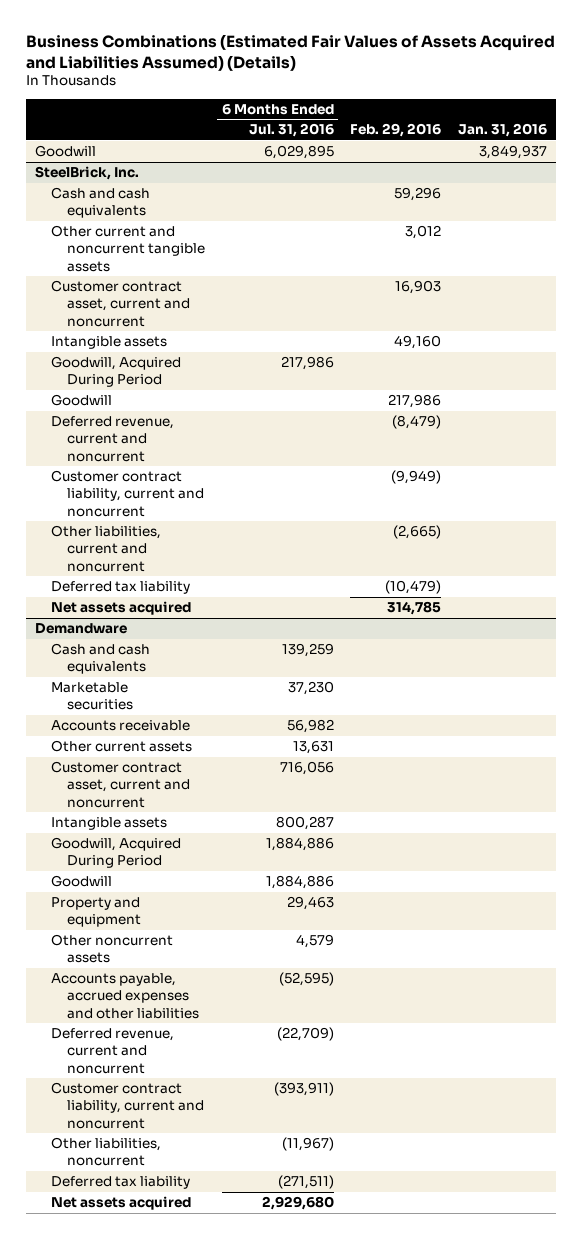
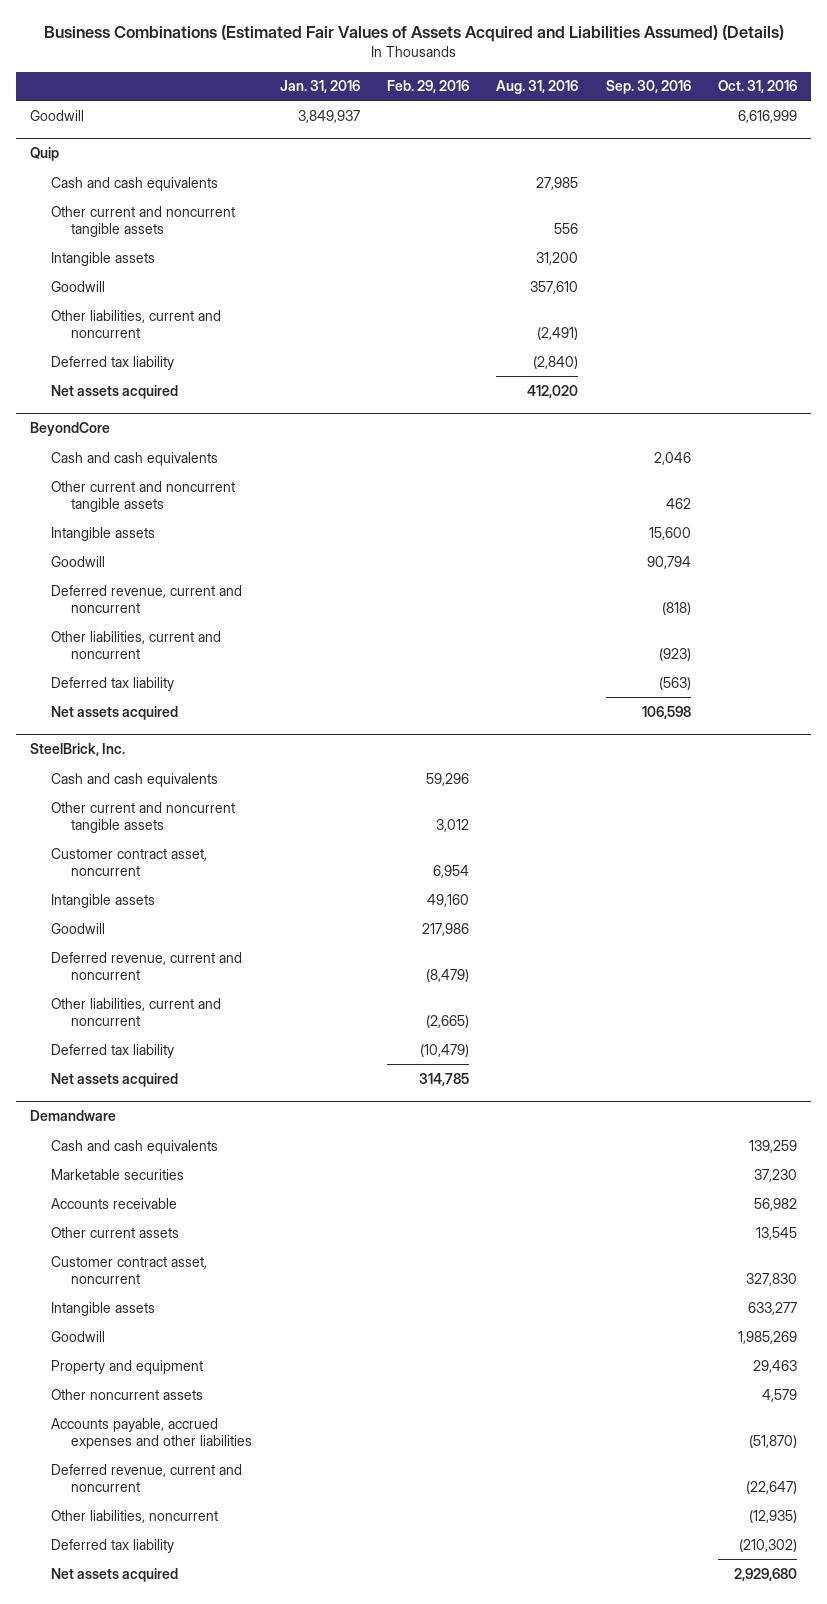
- | 6 Months Ended Jul. 31, 2016 | Feb. 29, 2016 | Jan. 31, 2016
+ | Jan. 31, 2016 | Feb. 29, 2016 | Aug. 31, 2016 | Sep. 30, 2016 | Oct. 31, 2016
+ Quip
+ Cash and cash equivalents | | | 27,985 | |
+ Other current and noncurrent tangible assets | | | 556 | |
+ Intangible assets | | | 31,200 | |
+ Goodwill | | | 357,610 | |
+ Other liabilities, current and noncurrent | | | (2,491) | |
+ Deferred tax liability | | | (2,840) | |
+ Net assets acquired | | | 412,020 | |
+ BeyondCore
+ Cash and cash equivalents | | | | 2,046 |
+ Other current and noncurrent tangible assets | | | | 462 |
+ Intangible assets | | | | 15,600 |
+ Goodwill | | | | 90,794 |
+ Deferred revenue, current and noncurrent | | | | (818) |
+ Other liabilities, current and noncurrent | | | | (923) |
+ Deferred tax liability | | | | (563) |
+ Net assets acquired | | | | 106,598 |
@ SteelBrick, Inc.
- Customer contract asset, current and noncurrent | | 16,903 |
+ Customer contract asset, noncurrent | | 6,954 | | |
- Goodwill, Acquired During Period | 217,986 | |
- Customer contract liability, current and noncurrent | | (9,949) |
@ Demandware
- Customer contract asset, current and noncurrent | 716,056 | |
+ Customer contract asset, noncurrent | | | | | 327,830
- Goodwill, Acquired During Period | 1,884,886 | |
- Customer contract liability, current and noncurrent | (393,911) | |

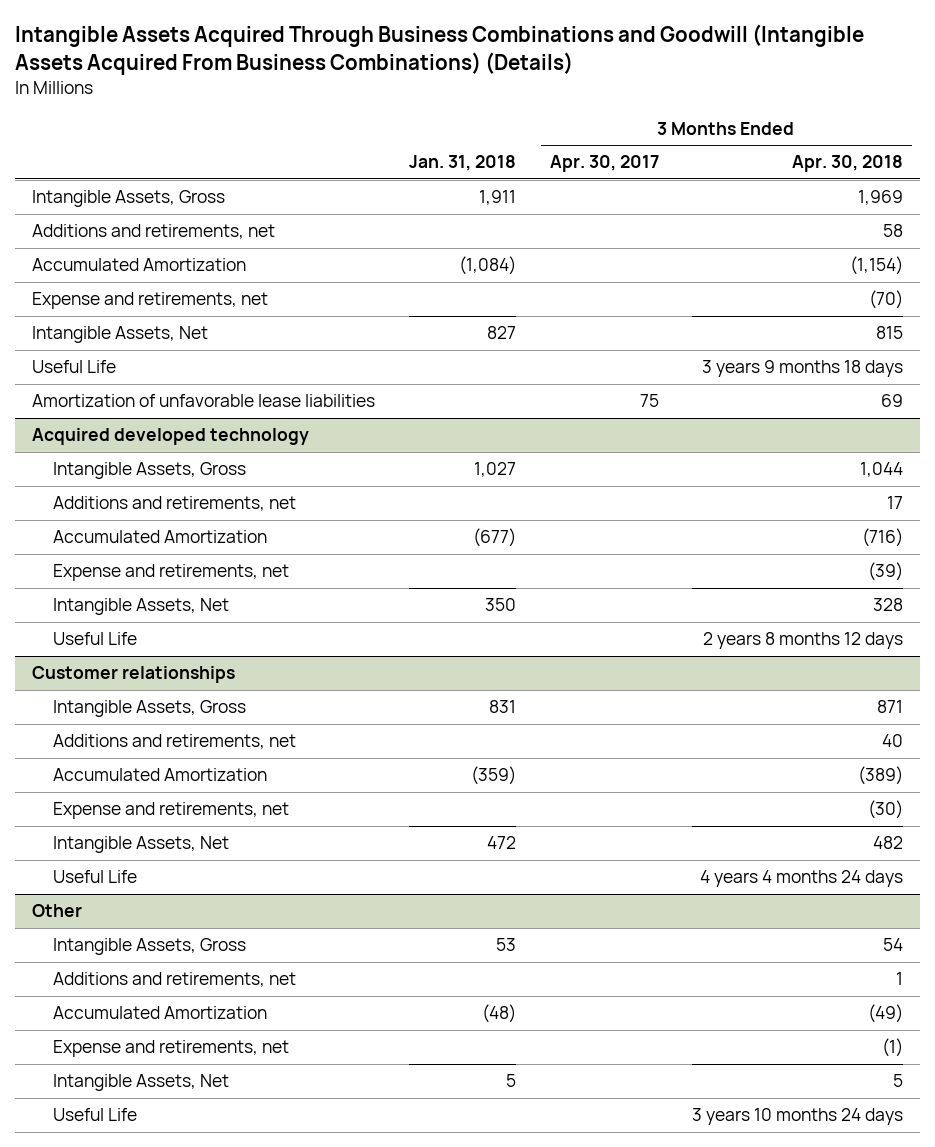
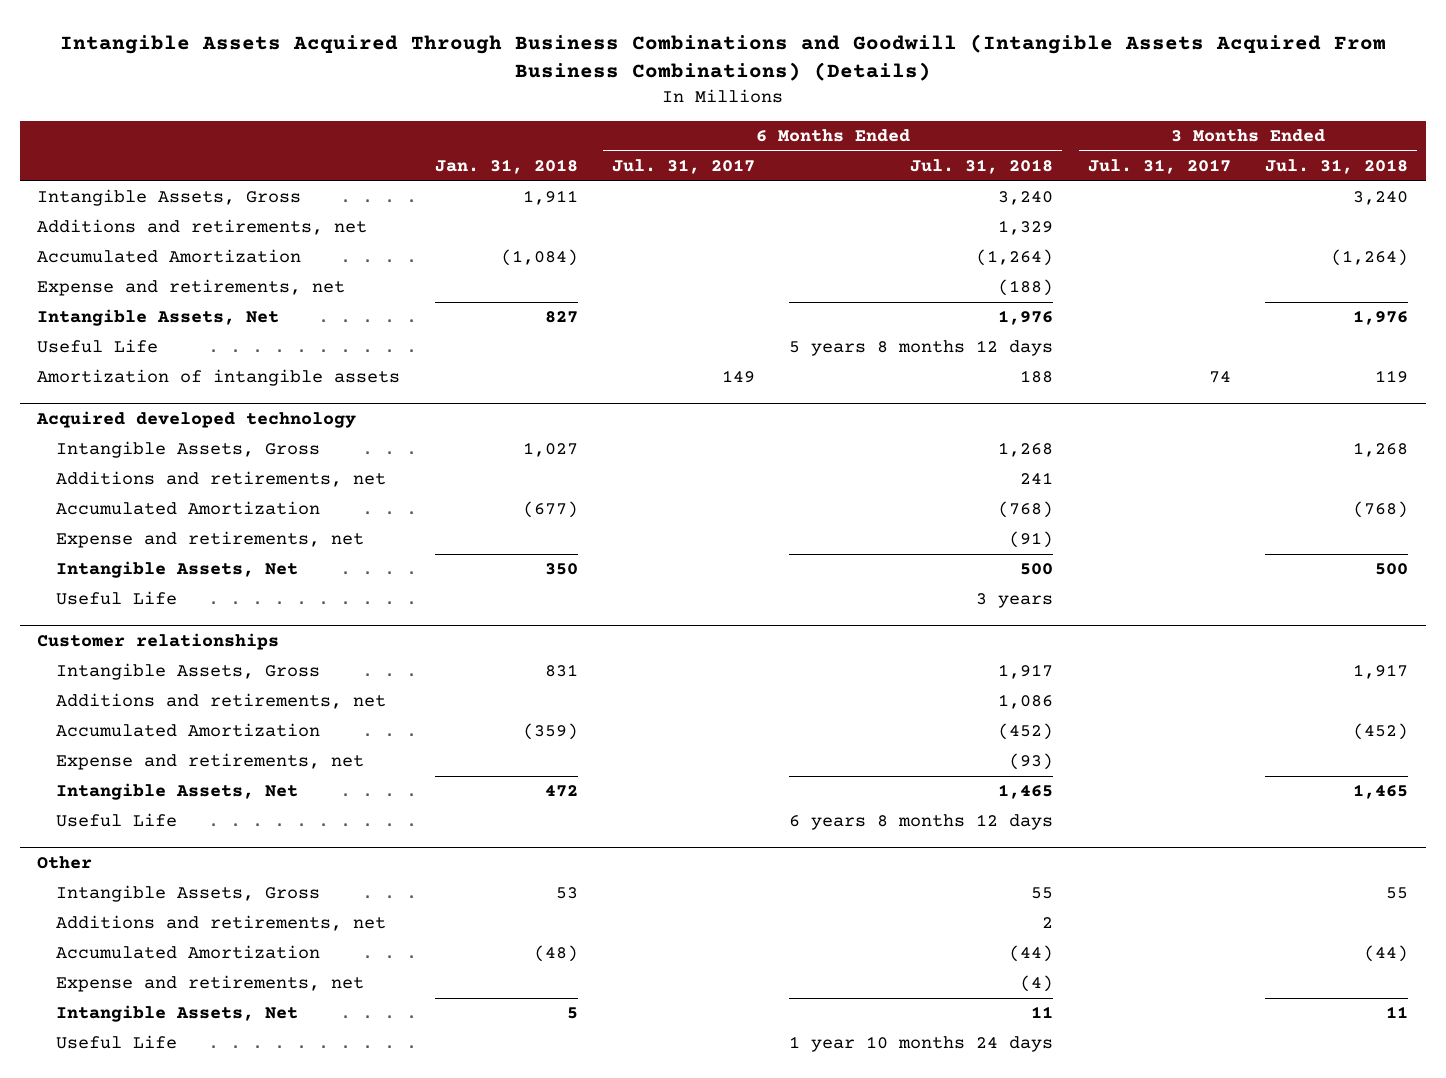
- | Jan. 31, 2018 | 3 Months Ended Apr. 30, 2017 | 3 Months Ended Apr. 30, 2018
+ | Jan. 31, 2018 | 6 Months Ended Jul. 31, 2017 | 6 Months Ended Jul. 31, 2018 | 3 Months Ended Jul. 31, 2017 | 3 Months Ended Jul. 31, 2018
- Amortization of unfavorable lease liabilities | | 75 | 69
+ Amortization of intangible assets | | 149 | 188 | 74 | 119

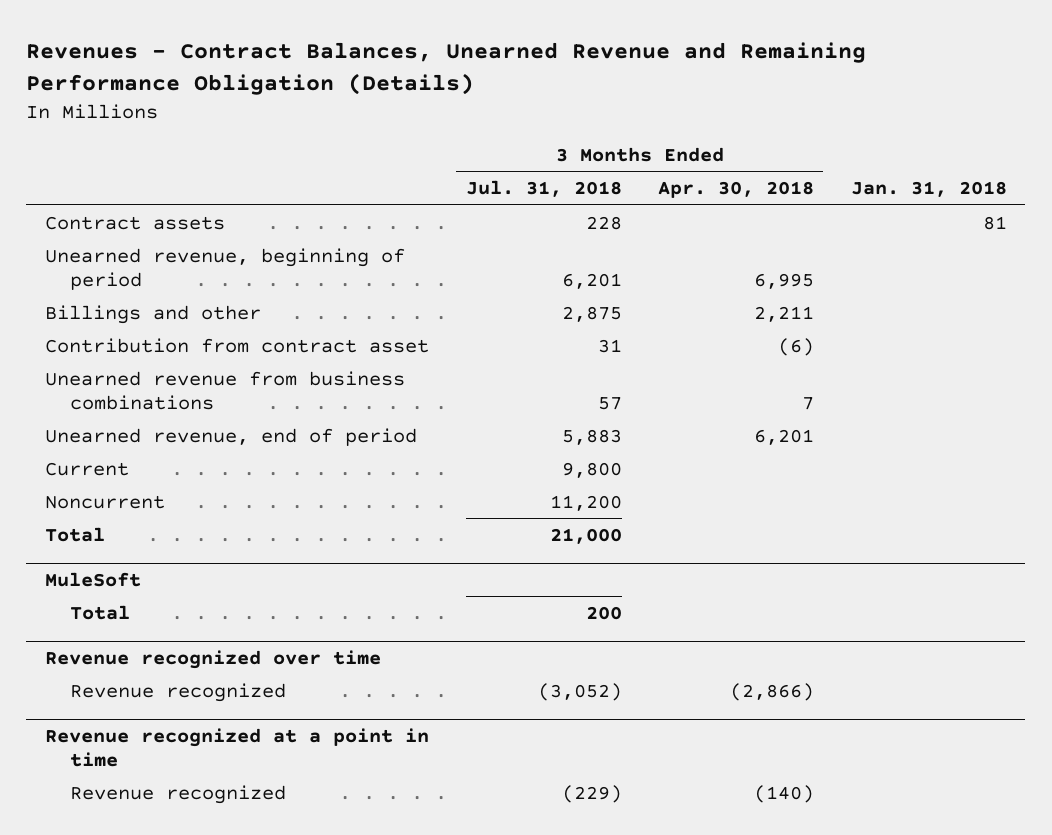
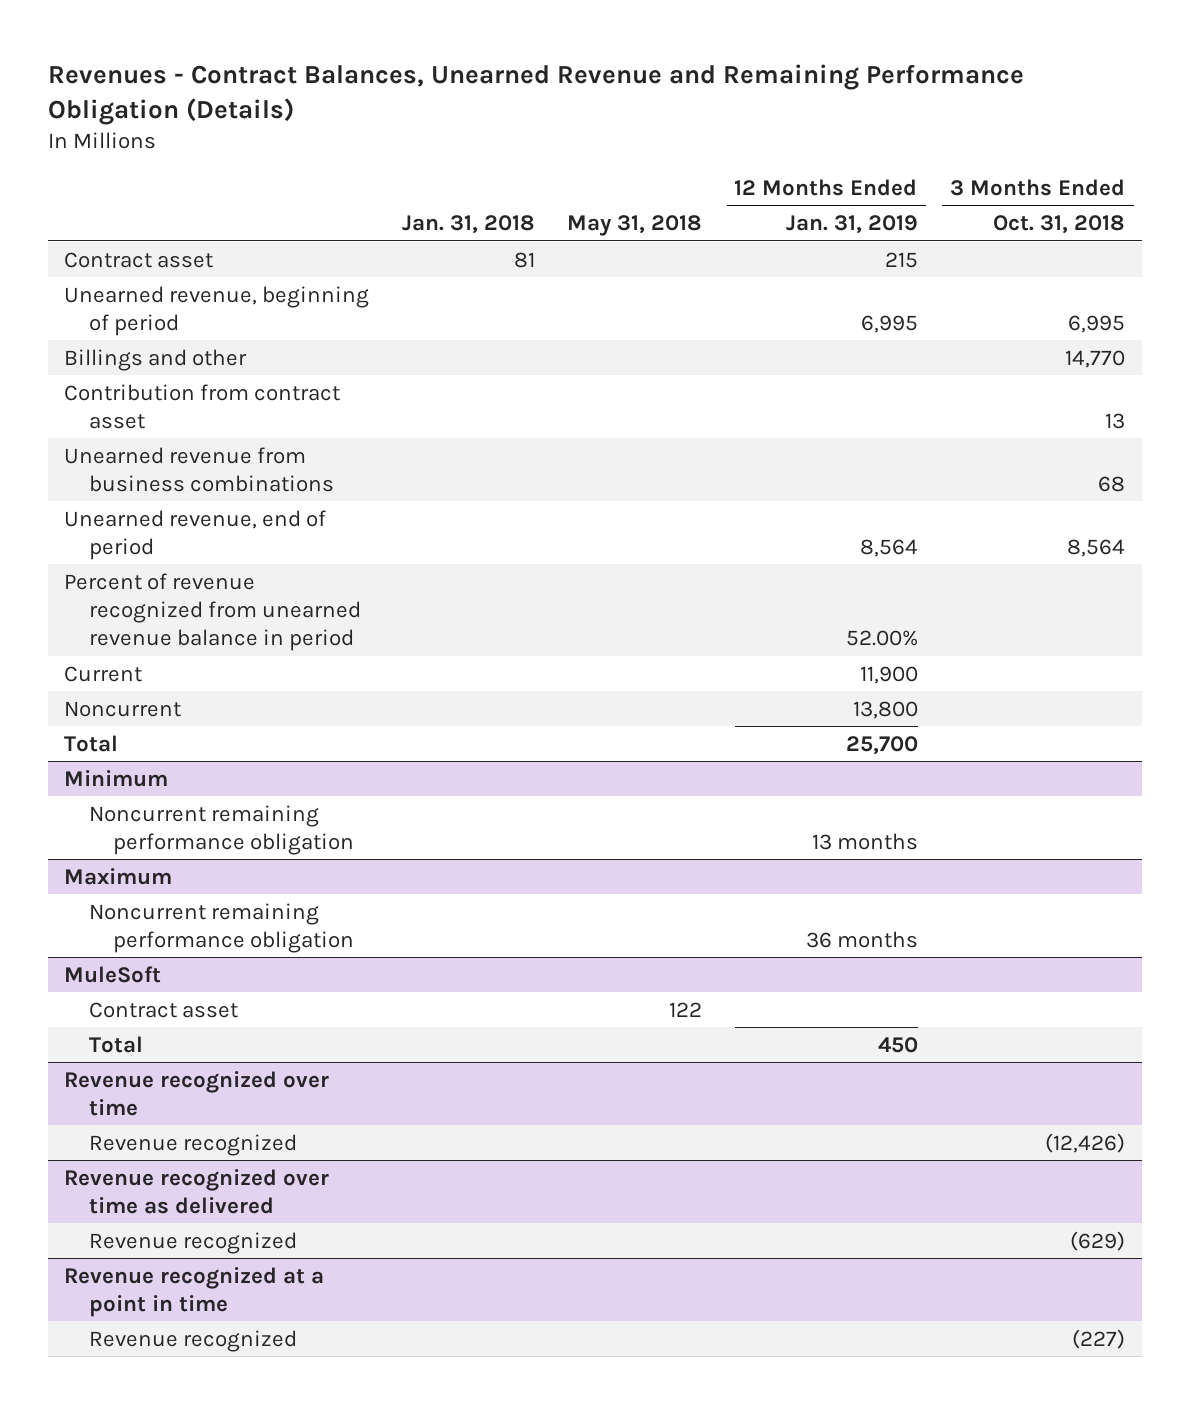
- | 3 Months Ended Jul. 31, 2018 | 3 Months Ended Apr. 30, 2018 | Jan. 31, 2018
+ | Jan. 31, 2018 | May 31, 2018 | 12 Months Ended Jan. 31, 2019 | 3 Months Ended Oct. 31, 2018
- Contract assets | 228 | | 81
+ Contract asset | 81 | | 215 |
+ Percent of revenue recognized from unearned revenue balance in period | | | 52.00% |
+ Minimum
+ Noncurrent remaining performance obligation | | | 13 months |
+ Maximum
+ Noncurrent remaining performance obligation | | | 36 months |
@ MuleSoft
+ Contract asset | | 122 | |
+ Revenue recognized over time as delivered
+ Revenue recognized | | | | (629)

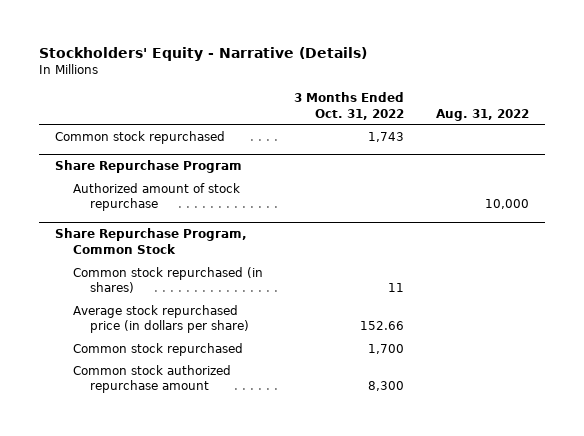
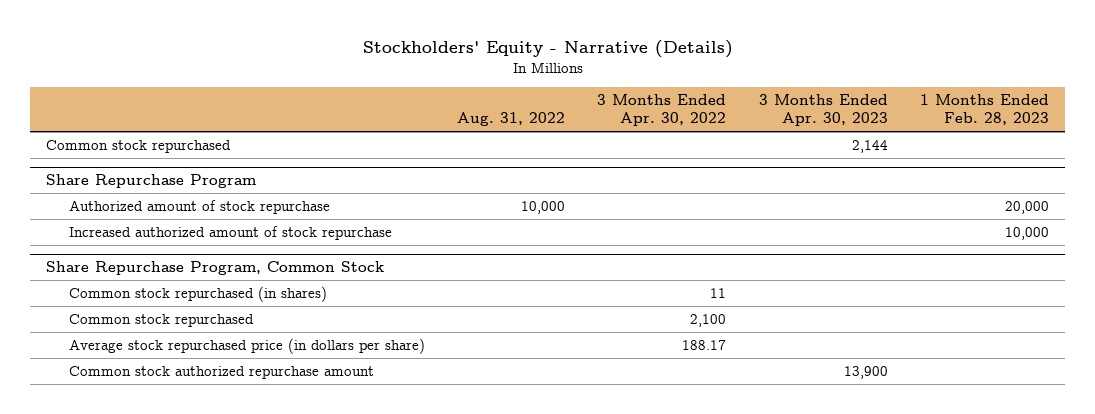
- | 3 Months Ended Oct. 31, 2022 | Aug. 31, 2022
+ | Aug. 31, 2022 | 3 Months Ended Apr. 30, 2022 | 3 Months Ended Apr. 30, 2023 | 1 Months Ended Feb. 28, 2023
@ Share Repurchase Program
+ Increased authorized amount of stock repurchase | | | | 10,000
@ Share Repurchase Program, Common Stock
moved down: Average stock repurchased price (in dollars per share) | | 188.17 | |

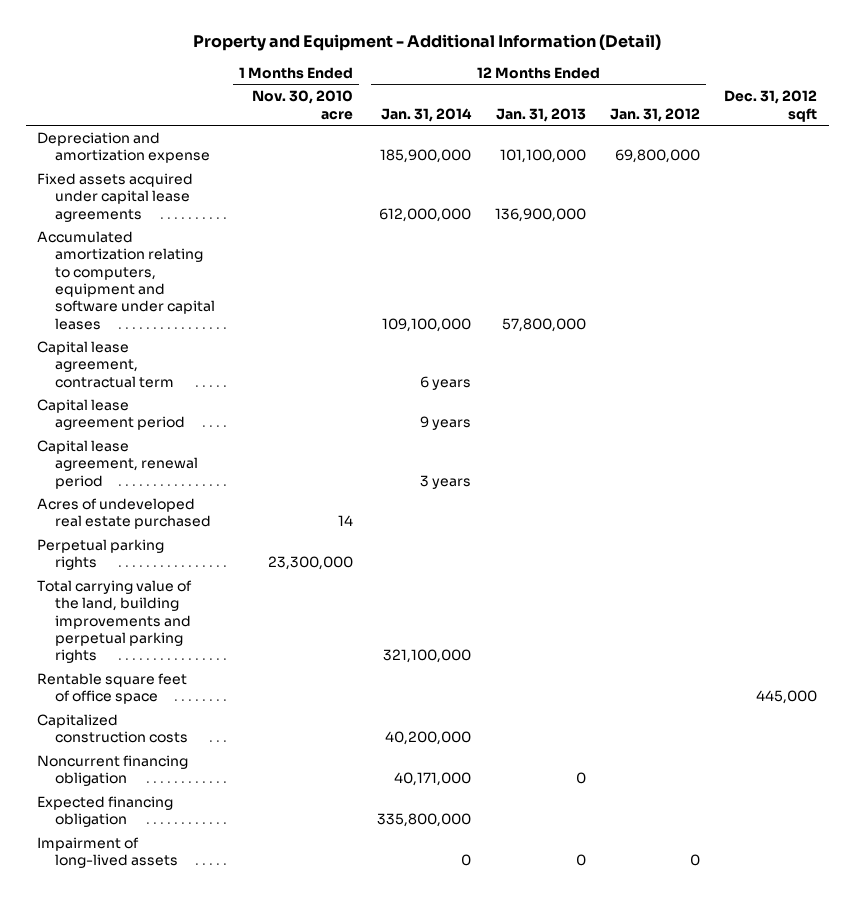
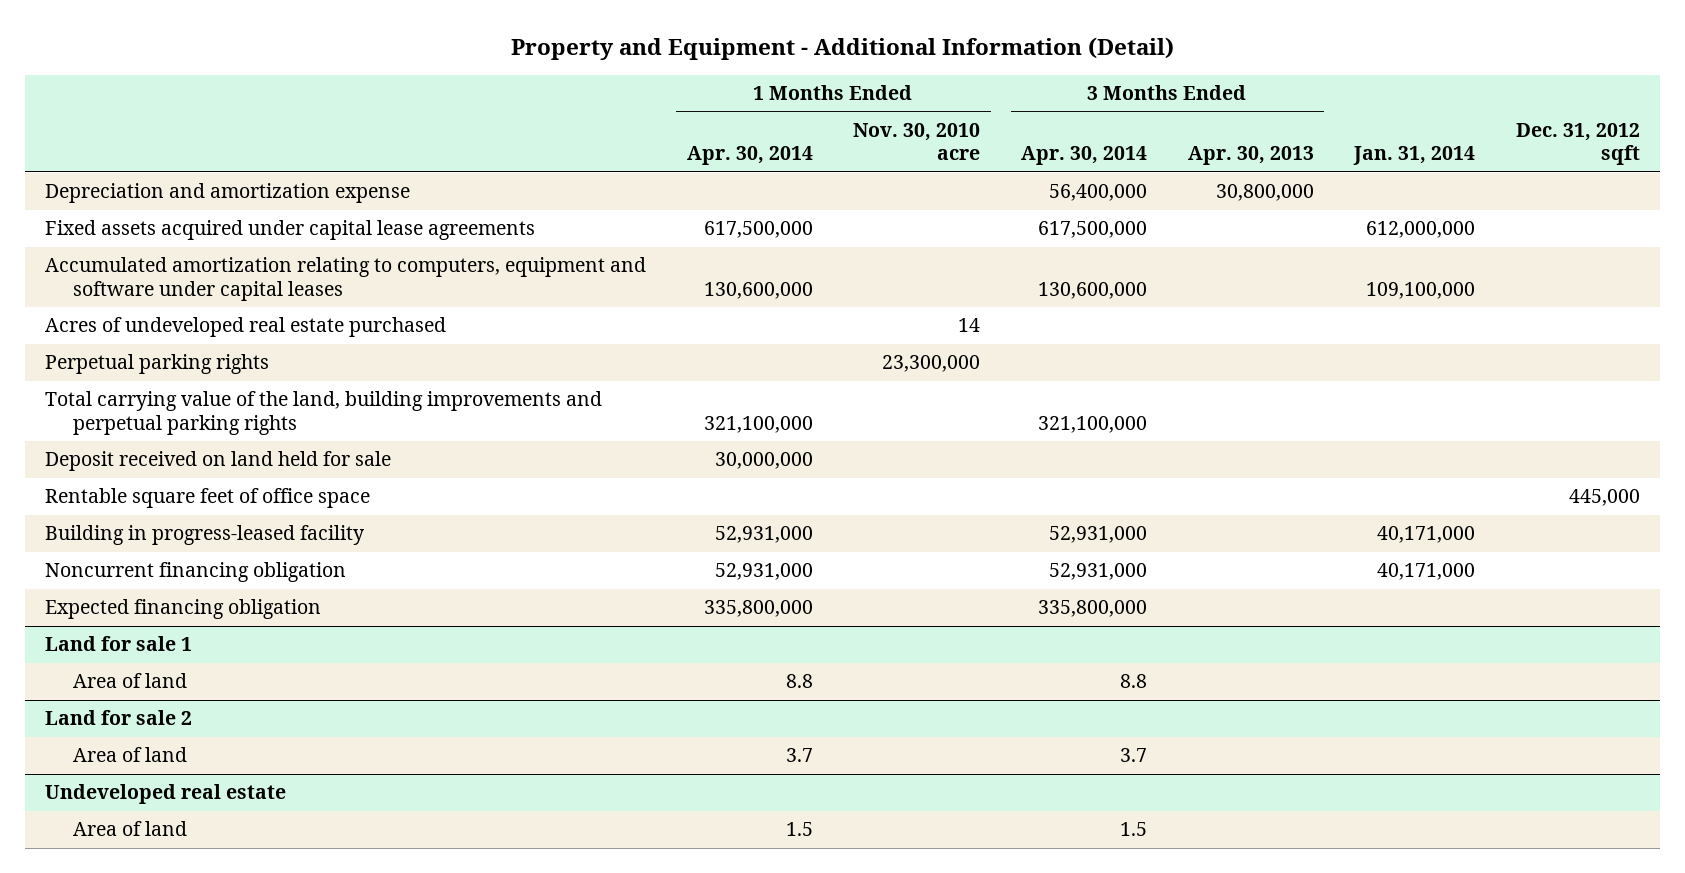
- | 1 Months Ended Nov. 30, 2010 acre | 12 Months Ended Jan. 31, 2014 | 12 Months Ended Jan. 31, 2013 | 12 Months Ended Jan. 31, 2012 | Dec. 31, 2012 sqft
+ | 1 Months Ended Apr. 30, 2014 | 1 Months Ended Nov. 30, 2010 acre | 3 Months Ended Apr. 30, 2014 | 3 Months Ended Apr. 30, 2013 | Jan. 31, 2014 | Dec. 31, 2012 sqft
- Capital lease agreement, contractual term | | 6 years | | |
- Capital lease agreement period | | 9 years | | |
- Capital lease agreement, renewal period | | 3 years | | |
+ Deposit received on land held for sale | 30,000,000 | | | | |
- Capitalized construction costs | | 40,200,000 | | |
+ Building in progress-leased facility | 52,931,000 | | 52,931,000 | | 40,171,000 |
- Impairment of long-lived assets | | 0 | 0 | 0 |
+ Land for sale 1
+ Area of land | 8.8 | | 8.8 | | |
+ Land for sale 2
+ Area of land | 3.7 | | 3.7 | | |
+ Undeveloped real estate
+ Area of land | 1.5 | | 1.5 | | |

